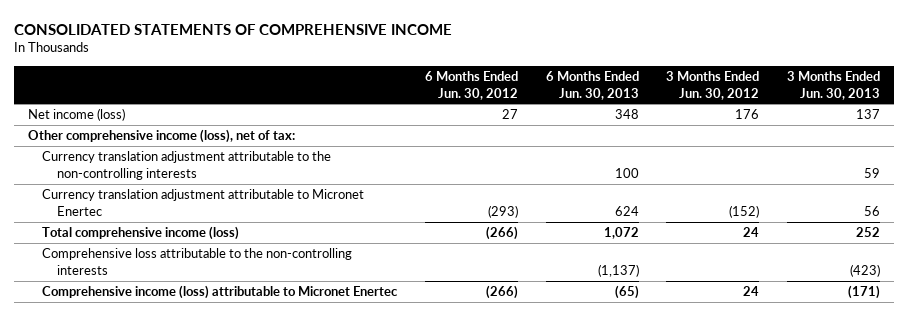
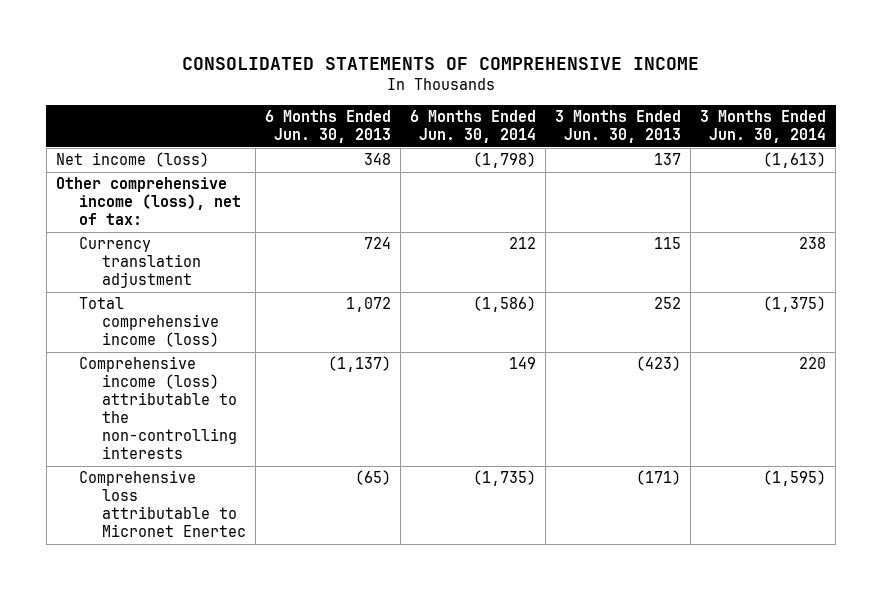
- | 6 Months Ended Jun. 30, 2012 | 6 Months Ended Jun. 30, 2013 | 3 Months Ended Jun. 30, 2012 | 3 Months Ended Jun. 30, 2013
+ | 6 Months Ended Jun. 30, 2013 | 6 Months Ended Jun. 30, 2014 | 3 Months Ended Jun. 30, 2013 | 3 Months Ended Jun. 30, 2014
- Currency translation adjustment attributable to the non-controlling interests | | 100 | | 59
- Currency translation adjustment attributable to Micronet Enertec | (293) | 624 | (152) | 56
+ Currency translation adjustment | 724 | 212 | 115 | 238
- Comprehensive loss attributable to the non-controlling interests | | (1,137) | | (423)
- Comprehensive income (loss) attributable to Micronet Enertec | (266) | (65) | 24 | (171)
+ Comprehensive income (loss) attributable to the non-controlling interests | (1,137) | 149 | (423) | 220
+ Comprehensive loss attributable to Micronet Enertec | (65) | (1,735) | (171) | (1,595)

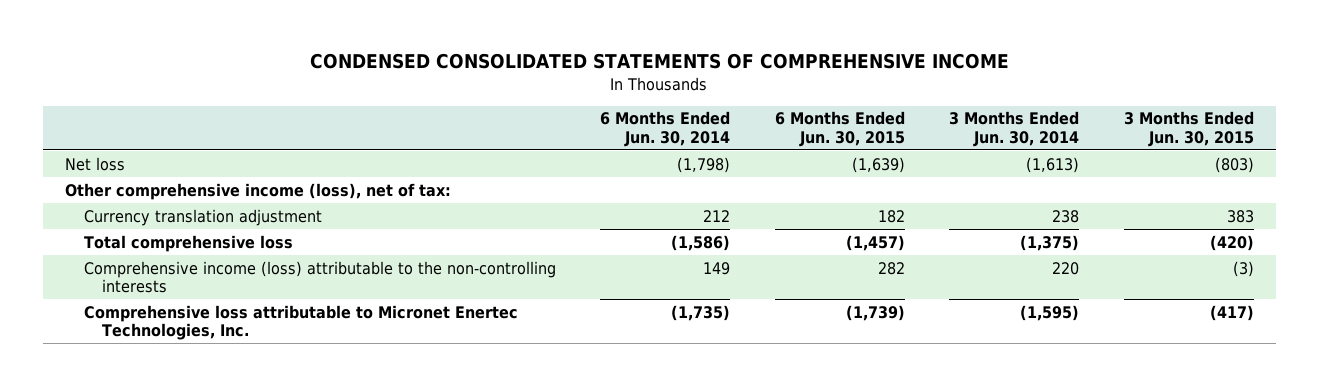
- CONSOLIDATED STATEMENTS OF COMPREHENSIVE INCOME
+ CONDENSED CONSOLIDATED STATEMENTS OF COMPREHENSIVE INCOME
- | 6 Months Ended Jun. 30, 2013 | 6 Months Ended Jun. 30, 2014 | 3 Months Ended Jun. 30, 2013 | 3 Months Ended Jun. 30, 2014
+ | 6 Months Ended Jun. 30, 2014 | 6 Months Ended Jun. 30, 2015 | 3 Months Ended Jun. 30, 2014 | 3 Months Ended Jun. 30, 2015
- Net income (loss) | 348 | (1,798) | 137 | (1,613)
+ Net loss | (1,798) | (1,639) | (1,613) | (803)
- Total comprehensive income (loss) | 1,072 | (1,586) | 252 | (1,375)
+ Total comprehensive loss | (1,586) | (1,457) | (1,375) | (420)
- Comprehensive loss attributable to Micronet Enertec | (65) | (1,735) | (171) | (1,595)
+ Comprehensive loss attributable to Micronet Enertec Technologies, Inc. | (1,735) | (1,739) | (1,595) | (417)

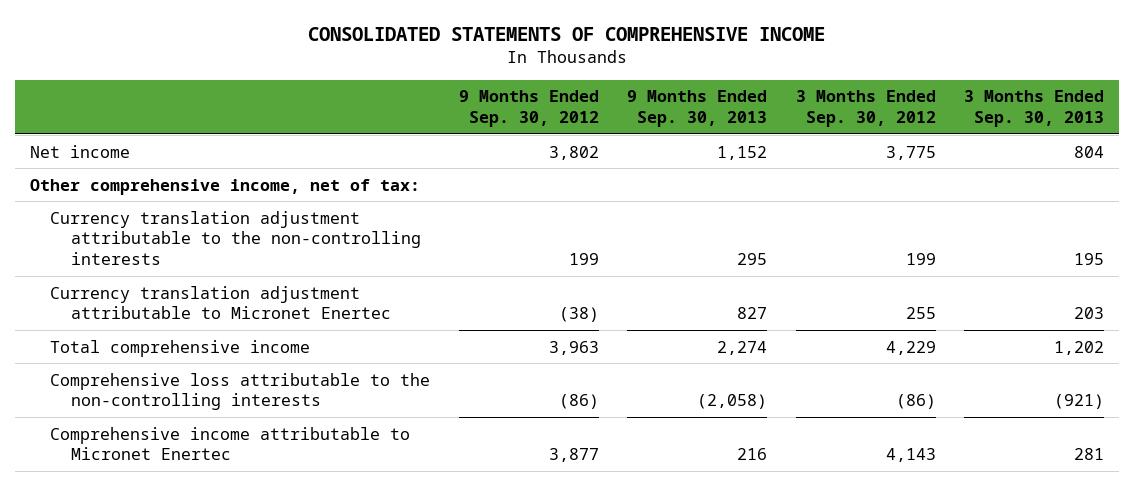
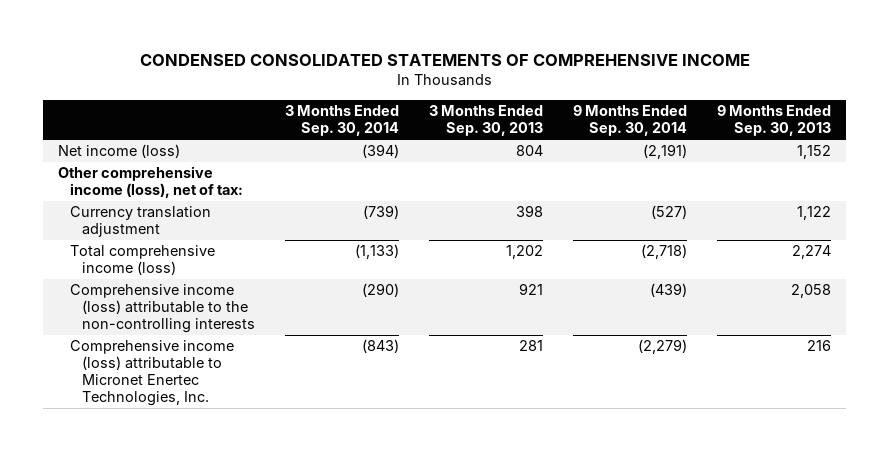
- CONSOLIDATED STATEMENTS OF COMPREHENSIVE INCOME
+ CONDENSED CONSOLIDATED STATEMENTS OF COMPREHENSIVE INCOME
- | 9 Months Ended Sep. 30, 2012 | 9 Months Ended Sep. 30, 2013 | 3 Months Ended Sep. 30, 2012 | 3 Months Ended Sep. 30, 2013
+ | 3 Months Ended Sep. 30, 2014 | 3 Months Ended Sep. 30, 2013 | 9 Months Ended Sep. 30, 2014 | 9 Months Ended Sep. 30, 2013
- Net income | 3,802 | 1,152 | 3,775 | 804
- Other comprehensive income, net of tax:
- Currency translation adjustment attributable to the non-controlling interests | 199 | 295 | 199 | 195
- Currency translation adjustment attributable to Micronet Enertec | (38) | 827 | 255 | 203
- Total comprehensive income | 3,963 | 2,274 | 4,229 | 1,202
- Comprehensive loss attributable to the non-controlling interests | (86) | (2,058) | (86) | (921)
- Comprehensive income attributable to Micronet Enertec | 3,877 | 216 | 4,143 | 281
+ Net income (loss) | (394) | 804 | (2,191) | 1,152
+ Other comprehensive income (loss), net of tax:
+ Currency translation adjustment | (739) | 398 | (527) | 1,122
+ Total comprehensive income (loss) | (1,133) | 1,202 | (2,718) | 2,274
+ Comprehensive income (loss) attributable to the non-controlling interests | (290) | 921 | (439) | 2,058
+ Comprehensive income (loss) attributable to Micronet Enertec Technologies, Inc. | (843) | 281 | (2,279) | 216

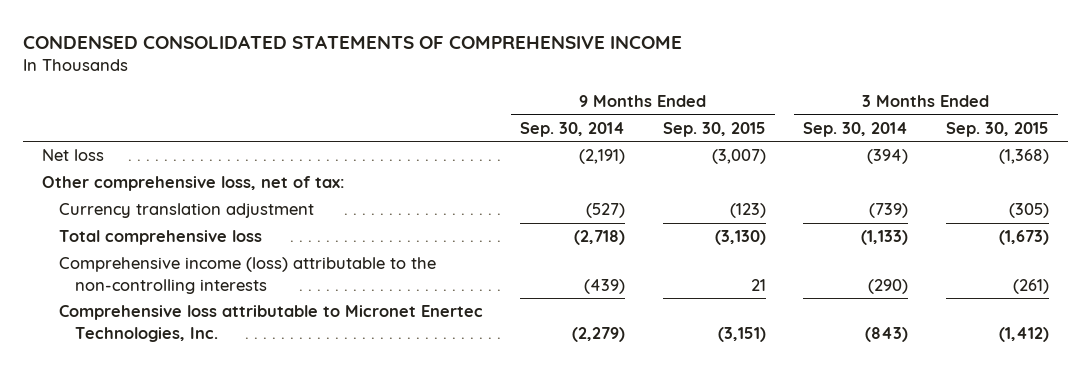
- | 3 Months Ended Sep. 30, 2014 | 3 Months Ended Sep. 30, 2013 | 9 Months Ended Sep. 30, 2014 | 9 Months Ended Sep. 30, 2013
+ | 9 Months Ended Sep. 30, 2014 | 9 Months Ended Sep. 30, 2015 | 3 Months Ended Sep. 30, 2014 | 3 Months Ended Sep. 30, 2015
- Net income (loss) | (394) | 804 | (2,191) | 1,152
- Other comprehensive income (loss), net of tax:
+ Net loss | (2,191) | (3,007) | (394) | (1,368)
+ Other comprehensive loss, net of tax:
- Total comprehensive income (loss) | (1,133) | 1,202 | (2,718) | 2,274
+ Total comprehensive loss | (2,718) | (3,130) | (1,133) | (1,673)
- Comprehensive income (loss) attributable to Micronet Enertec Technologies, Inc. | (843) | 281 | (2,279) | 216
+ Comprehensive loss attributable to Micronet Enertec Technologies, Inc. | (2,279) | (3,151) | (843) | (1,412)

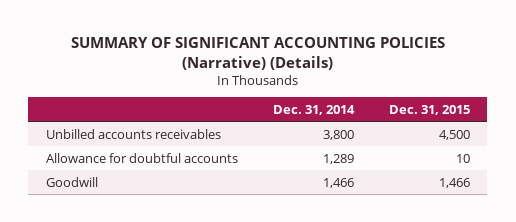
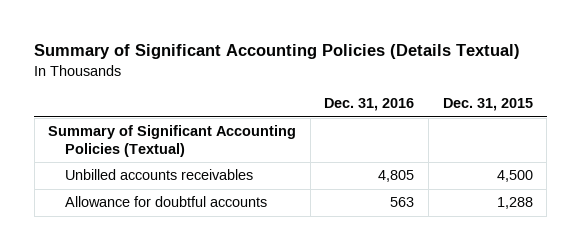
- SUMMARY OF SIGNIFICANT ACCOUNTING POLICIES (Narrative) (Details)
+ Summary of Significant Accounting Policies (Details Textual)
- | Dec. 31, 2014 | Dec. 31, 2015
+ | Dec. 31, 2016 | Dec. 31, 2015
+ Summary of Significant Accounting Policies (Textual)
- Allowance for doubtful accounts | 1,289 | 10
- Goodwill | 1,466 | 1,466
+ Allowance for doubtful accounts | 563 | 1,288

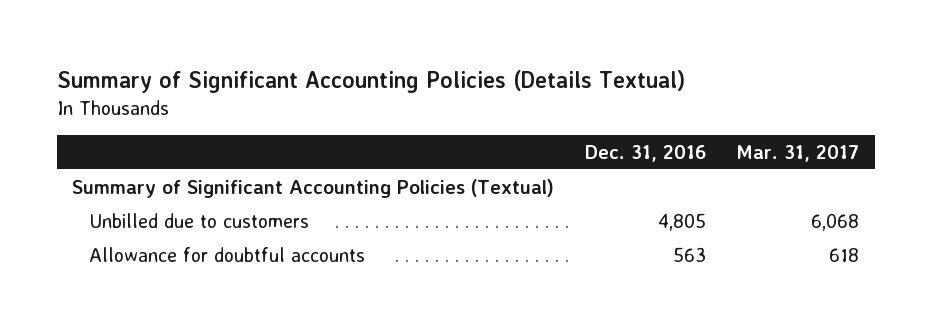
- | Dec. 31, 2016 | Dec. 31, 2015
+ | Dec. 31, 2016 | Mar. 31, 2017
- Unbilled accounts receivables | 4,805 | 4,500
+ Unbilled due to customers | 4,805 | 6,068

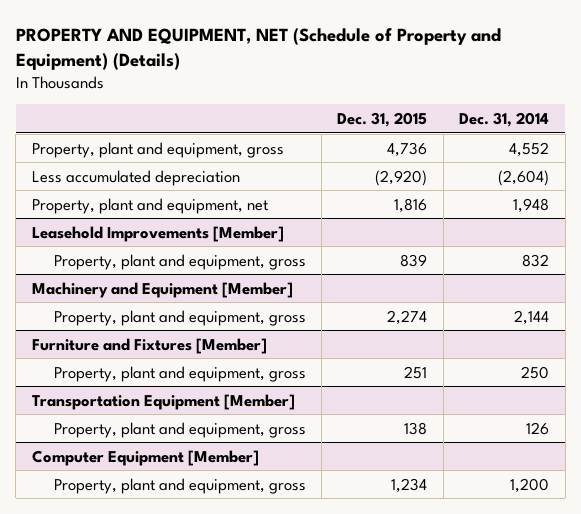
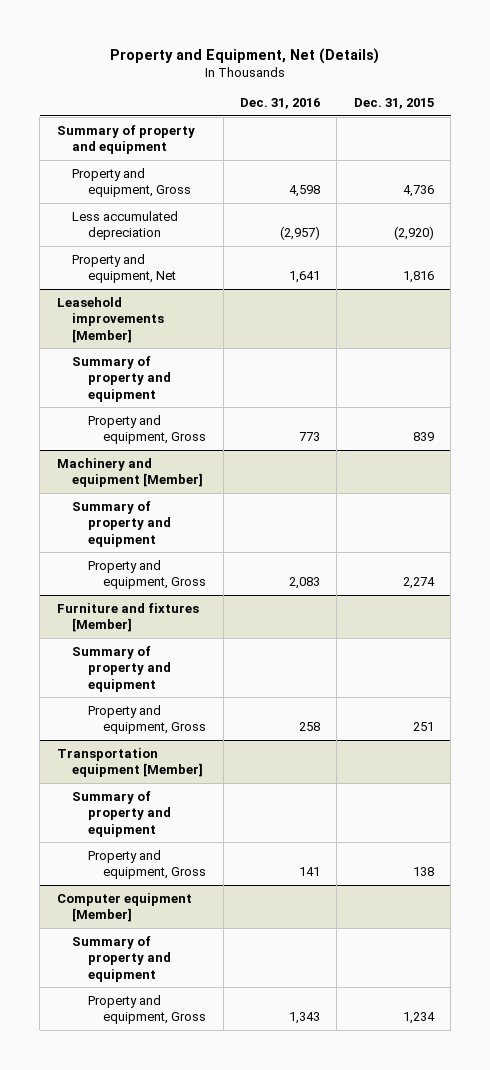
- PROPERTY AND EQUIPMENT, NET (Schedule of Property and Equipment) (Details)
+ Property and Equipment, Net (Details)
- | Dec. 31, 2015 | Dec. 31, 2014
+ | Dec. 31, 2016 | Dec. 31, 2015
- Property, plant and equipment, gross | 4,736 | 4,552
+ Summary of property and equipment
+ Property and equipment, Gross | 4,598 | 4,736
- Property, plant and equipment, net | 1,816 | 1,948
- Leasehold Improvements [Member]
- Property, plant and equipment, gross | 839 | 832
- Machinery and Equipment [Member]
- Property, plant and equipment, gross | 2,274 | 2,144
- Furniture and Fixtures [Member]
- Property, plant and equipment, gross | 251 | 250
- Transportation Equipment [Member]
- Property, plant and equipment, gross | 138 | 126
- Computer Equipment [Member]
- Property, plant and equipment, gross | 1,234 | 1,200
+ Property and equipment, Net | 1,641 | 1,816
+ Leasehold improvements [Member]
+ Summary of property and equipment
+ Property and equipment, Gross | 773 | 839
+ Machinery and equipment [Member]
+ Summary of property and equipment
+ Property and equipment, Gross | 2,083 | 2,274
+ Furniture and fixtures [Member]
+ Summary of property and equipment
+ Property and equipment, Gross | 258 | 251
+ Transportation equipment [Member]
+ Summary of property and equipment
+ Property and equipment, Gross | 141 | 138
+ Computer equipment [Member]
+ Summary of property and equipment
+ Property and equipment, Gross | 1,343 | 1,234

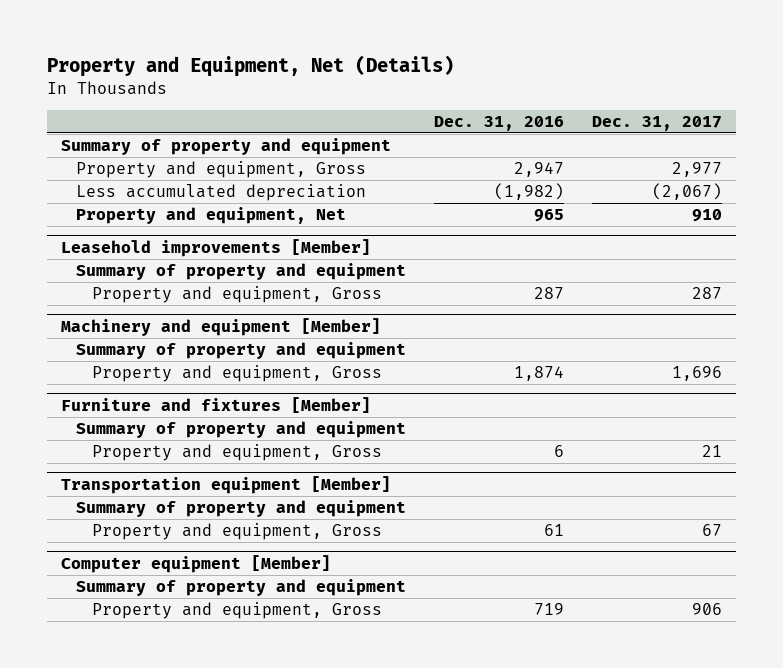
- | Dec. 31, 2016 | Dec. 31, 2015
+ | Dec. 31, 2016 | Dec. 31, 2017
- Property and equipment, Gross | 4,598 | 4,736
- Less accumulated depreciation | (2,957) | (2,920)
- Property and equipment, Net | 1,641 | 1,816
+ Property and equipment, Gross | 2,947 | 2,977
+ Less accumulated depreciation | (1,982) | (2,067)
+ Property and equipment, Net | 965 | 910
@ Leasehold improvements [Member]
- Property and equipment, Gross | 773 | 839
+ Property and equipment, Gross | 287 | 287
@ Machinery and equipment [Member]
- Property and equipment, Gross | 2,083 | 2,274
+ Property and equipment, Gross | 1,874 | 1,696
@ Furniture and fixtures [Member]
- Property and equipment, Gross | 258 | 251
+ Property and equipment, Gross | 6 | 21
@ Transportation equipment [Member]
- Property and equipment, Gross | 141 | 138
+ Property and equipment, Gross | 61 | 67
@ Computer equipment [Member]
- Property and equipment, Gross | 1,343 | 1,234
+ Property and equipment, Gross | 719 | 906

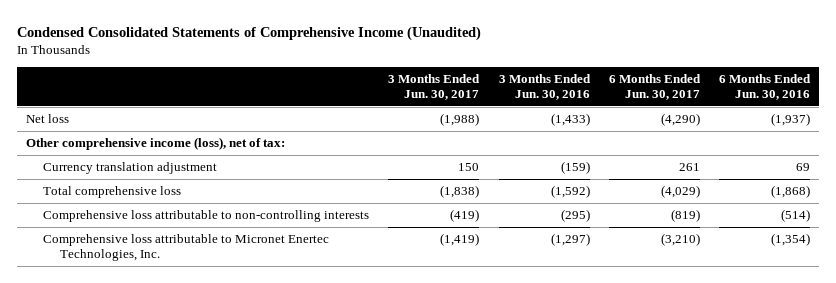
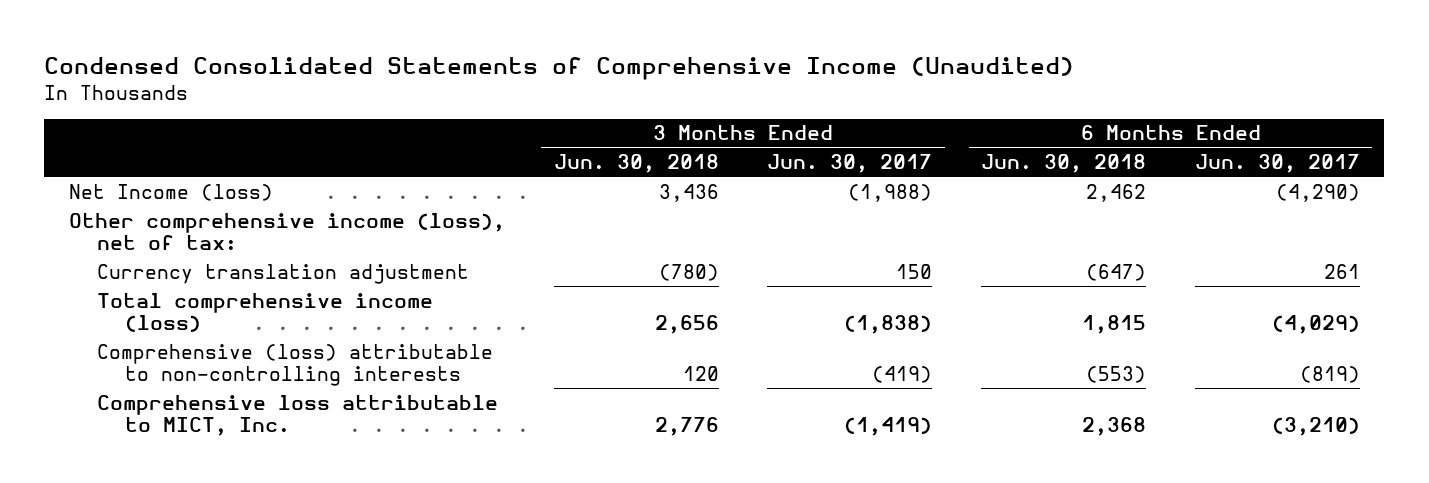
- | 3 Months Ended Jun. 30, 2017 | 3 Months Ended Jun. 30, 2016 | 6 Months Ended Jun. 30, 2017 | 6 Months Ended Jun. 30, 2016
+ | 3 Months Ended Jun. 30, 2018 | 3 Months Ended Jun. 30, 2017 | 6 Months Ended Jun. 30, 2018 | 6 Months Ended Jun. 30, 2017
- Net loss | (1,988) | (1,433) | (4,290) | (1,937)
+ Net Income (loss) | 3,436 | (1,988) | 2,462 | (4,290)
- Total comprehensive loss | (1,838) | (1,592) | (4,029) | (1,868)
- Comprehensive loss attributable to non-controlling interests | (419) | (295) | (819) | (514)
- Comprehensive loss attributable to Micronet Enertec Technologies, Inc. | (1,419) | (1,297) | (3,210) | (1,354)
+ Total comprehensive income (loss) | 2,656 | (1,838) | 1,815 | (4,029)
+ Comprehensive (loss) attributable to non-controlling interests | 120 | (419) | (553) | (819)
+ Comprehensive loss attributable to MICT, Inc. | 2,776 | (1,419) | 2,368 | (3,210)

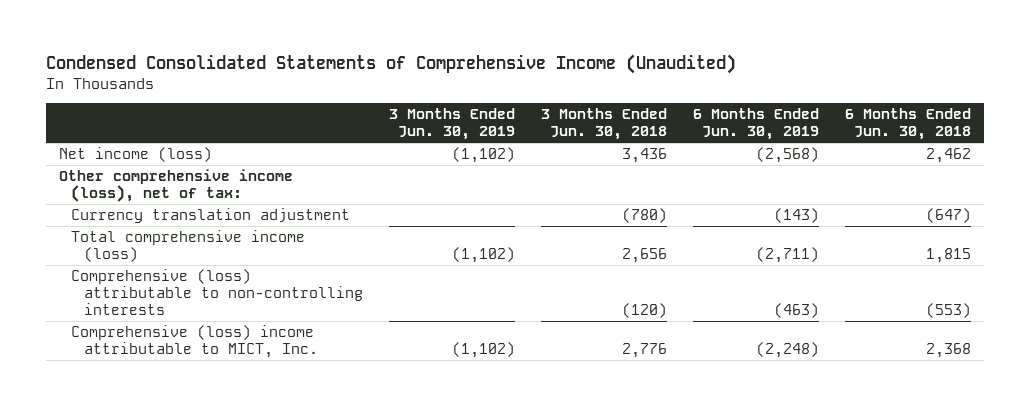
- | 3 Months Ended Jun. 30, 2018 | 3 Months Ended Jun. 30, 2017 | 6 Months Ended Jun. 30, 2018 | 6 Months Ended Jun. 30, 2017
+ | 3 Months Ended Jun. 30, 2019 | 3 Months Ended Jun. 30, 2018 | 6 Months Ended Jun. 30, 2019 | 6 Months Ended Jun. 30, 2018
- Net Income (loss) | 3,436 | (1,988) | 2,462 | (4,290)
+ Net income (loss) | (1,102) | 3,436 | (2,568) | 2,462
- Comprehensive (loss) attributable to non-controlling interests | 120 | (419) | (553) | (819)
- Comprehensive loss attributable to MICT, Inc. | 2,776 | (1,419) | 2,368 | (3,210)
+ Comprehensive (loss) attributable to non-controlling interests | | (120) | (463) | (553)
+ Comprehensive (loss) income attributable to MICT, Inc. | (1,102) | 2,776 | (2,248) | 2,368

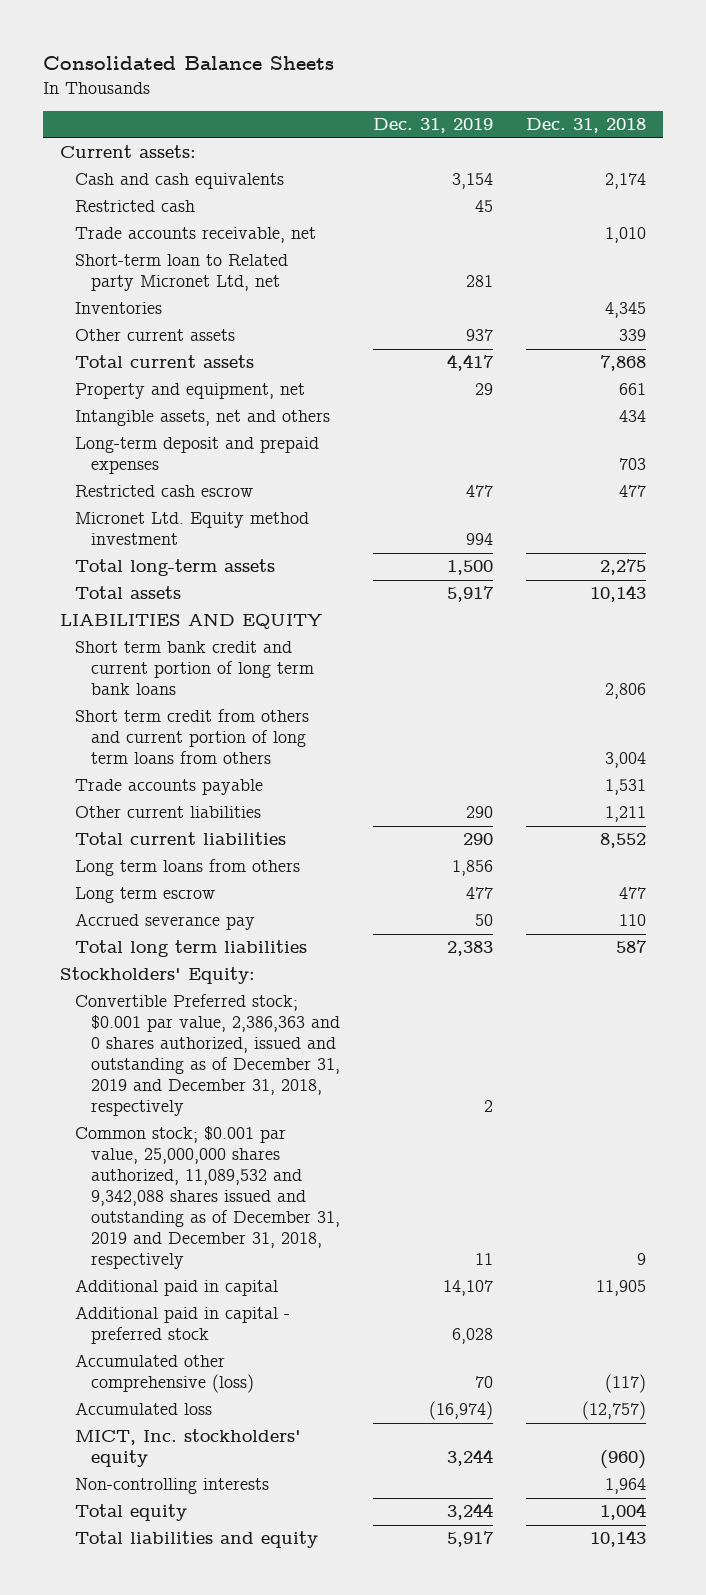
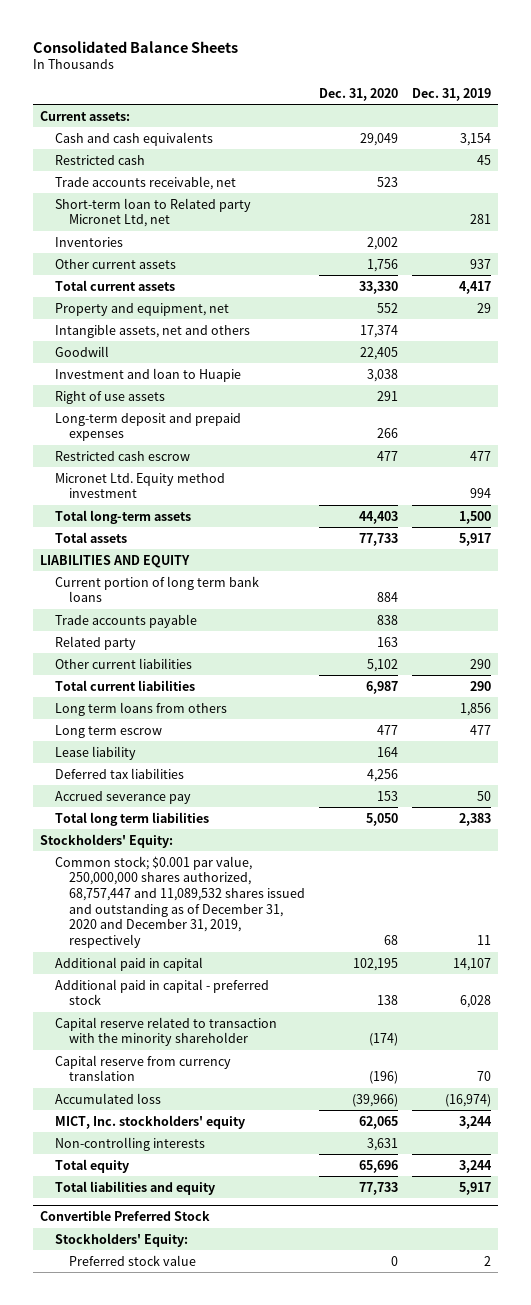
- | Dec. 31, 2019 | Dec. 31, 2018
+ | Dec. 31, 2020 | Dec. 31, 2019
+ Goodwill | 22,405 |
+ Investment and loan to Huapie | 3,038 |
+ Right of use assets | 291 |
- Short term bank credit and current portion of long term bank loans | | 2,806
- Short term credit from others and current portion of long term loans from others | | 3,004
+ Current portion of long term bank loans | 884 |
+ Related party | 163 |
+ Lease liability | 164 |
+ Deferred tax liabilities | 4,256 |
- Convertible Preferred stock; $0.001 par value, 2,386,363 and 0 shares authorized, issued and outstanding as of December 31, 2019 and December 31, 2018, respectively | 2 |
- Common stock; $0.001 par value, 25,000,000 shares authorized, 11,089,532 and 9,342,088 shares issued and outstanding as of December 31, 2019 and December 31, 2018, respectively | 11 | 9
+ Common stock; $0.001 par value, 250,000,000 shares authorized, 68,757,447 and 11,089,532 shares issued and outstanding as of December 31, 2020 and December 31, 2019, respectively | 68 | 11
- Accumulated other comprehensive (loss) | 70 | (117)
+ Capital reserve related to transaction with the minority shareholder | (174) |
+ Capital reserve from currency translation | (196) | 70
+ Convertible Preferred Stock
+ Stockholders' Equity:
+ Preferred stock value | 0 | 2

